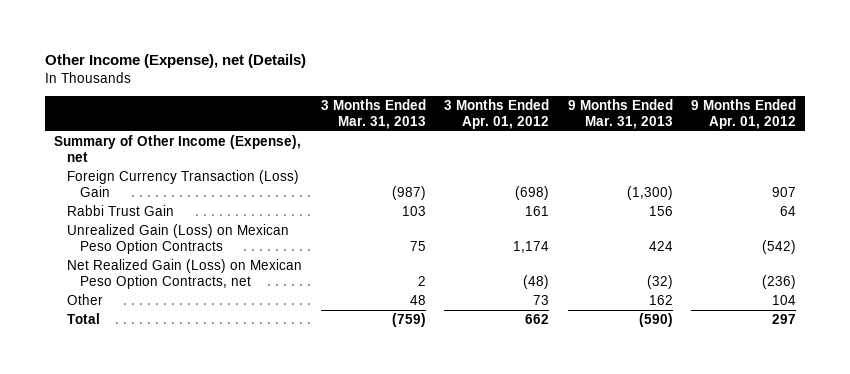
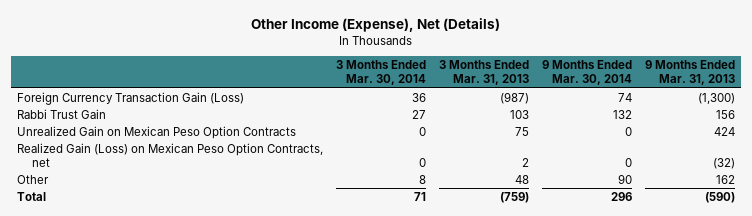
- Other Income (Expense), net (Details)
+ Other Income (Expense), Net (Details)
- | 3 Months Ended Mar. 31, 2013 | 3 Months Ended Apr. 01, 2012 | 9 Months Ended Mar. 31, 2013 | 9 Months Ended Apr. 01, 2012
+ | 3 Months Ended Mar. 30, 2014 | 3 Months Ended Mar. 31, 2013 | 9 Months Ended Mar. 30, 2014 | 9 Months Ended Mar. 31, 2013
- Summary of Other Income (Expense), net
- Foreign Currency Transaction (Loss) Gain | (987) | (698) | (1,300) | 907
+ Foreign Currency Transaction Gain (Loss) | 36 | (987) | 74 | (1,300)
- Unrealized Gain (Loss) on Mexican Peso Option Contracts | 75 | 1,174 | 424 | (542)
- Net Realized Gain (Loss) on Mexican Peso Option Contracts, net | 2 | (48) | (32) | (236)
+ Unrealized Gain on Mexican Peso Option Contracts | 0 | 75 | 0 | 424
+ Realized Gain (Loss) on Mexican Peso Option Contracts, net | 0 | 2 | 0 | (32)

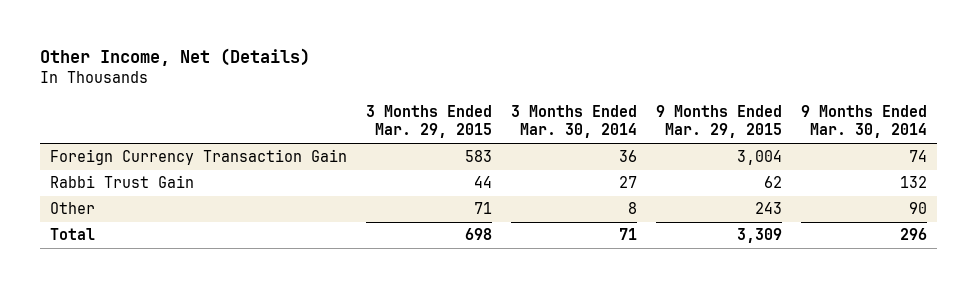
- Other Income (Expense), Net (Details)
+ Other Income, Net (Details)
- | 3 Months Ended Mar. 30, 2014 | 3 Months Ended Mar. 31, 2013 | 9 Months Ended Mar. 30, 2014 | 9 Months Ended Mar. 31, 2013
+ | 3 Months Ended Mar. 29, 2015 | 3 Months Ended Mar. 30, 2014 | 9 Months Ended Mar. 29, 2015 | 9 Months Ended Mar. 30, 2014
- Foreign Currency Transaction Gain (Loss) | 36 | (987) | 74 | (1,300)
+ Foreign Currency Transaction Gain | 583 | 36 | 3,004 | 74
- Unrealized Gain on Mexican Peso Option Contracts | 0 | 75 | 0 | 424
- Realized Gain (Loss) on Mexican Peso Option Contracts, net | 0 | 2 | 0 | (32)

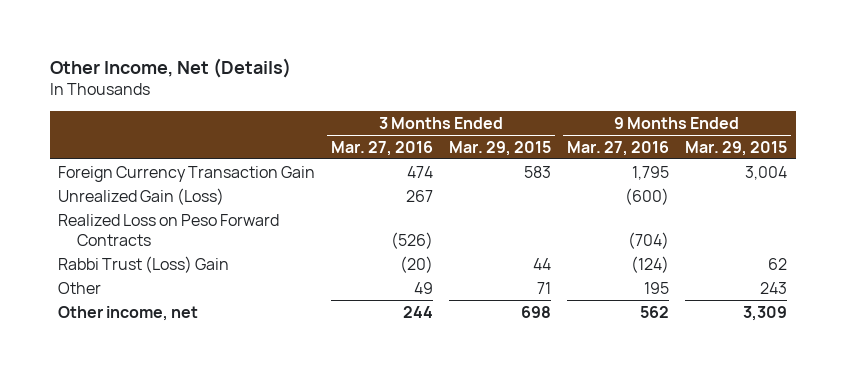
- | 3 Months Ended Mar. 29, 2015 | 3 Months Ended Mar. 30, 2014 | 9 Months Ended Mar. 29, 2015 | 9 Months Ended Mar. 30, 2014
+ | 3 Months Ended Mar. 27, 2016 | 3 Months Ended Mar. 29, 2015 | 9 Months Ended Mar. 27, 2016 | 9 Months Ended Mar. 29, 2015
- Rabbi Trust Gain | 44 | 27 | 62 | 132
+ Unrealized Gain (Loss) | 267 | | (600) |
+ Realized Loss on Peso Forward Contracts | (526) | | (704) |
+ Rabbi Trust (Loss) Gain | (20) | 44 | (124) | 62
- Total | 698 | 71 | 3,309 | 296
+ Other income, net | 244 | 698 | 562 | 3,309

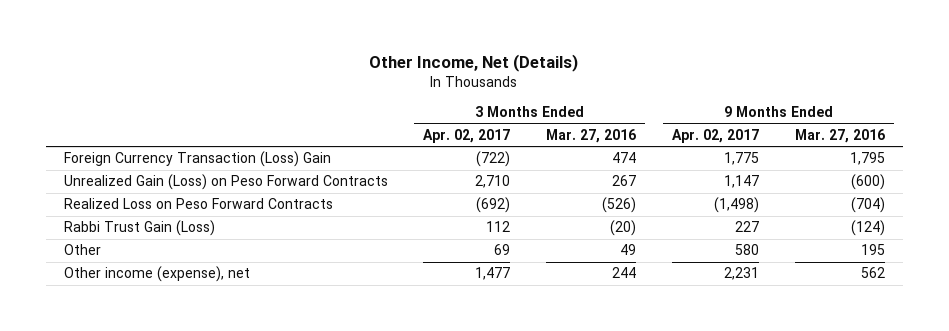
- | 3 Months Ended Mar. 27, 2016 | 3 Months Ended Mar. 29, 2015 | 9 Months Ended Mar. 27, 2016 | 9 Months Ended Mar. 29, 2015
+ | 3 Months Ended Apr. 02, 2017 | 3 Months Ended Mar. 27, 2016 | 9 Months Ended Apr. 02, 2017 | 9 Months Ended Mar. 27, 2016
- Foreign Currency Transaction Gain | 474 | 583 | 1,795 | 3,004
- Unrealized Gain (Loss) | 267 | | (600) |
+ Foreign Currency Transaction (Loss) Gain | (722) | 474 | 1,775 | 1,795
+ Unrealized Gain (Loss) on Peso Forward Contracts | 2,710 | 267 | 1,147 | (600)
- Rabbi Trust (Loss) Gain | (20) | 44 | (124) | 62
+ Rabbi Trust Gain (Loss) | 112 | (20) | 227 | (124)
- Other income, net | 244 | 698 | 562 | 3,309
+ Other income (expense), net | 1,477 | 244 | 2,231 | 562

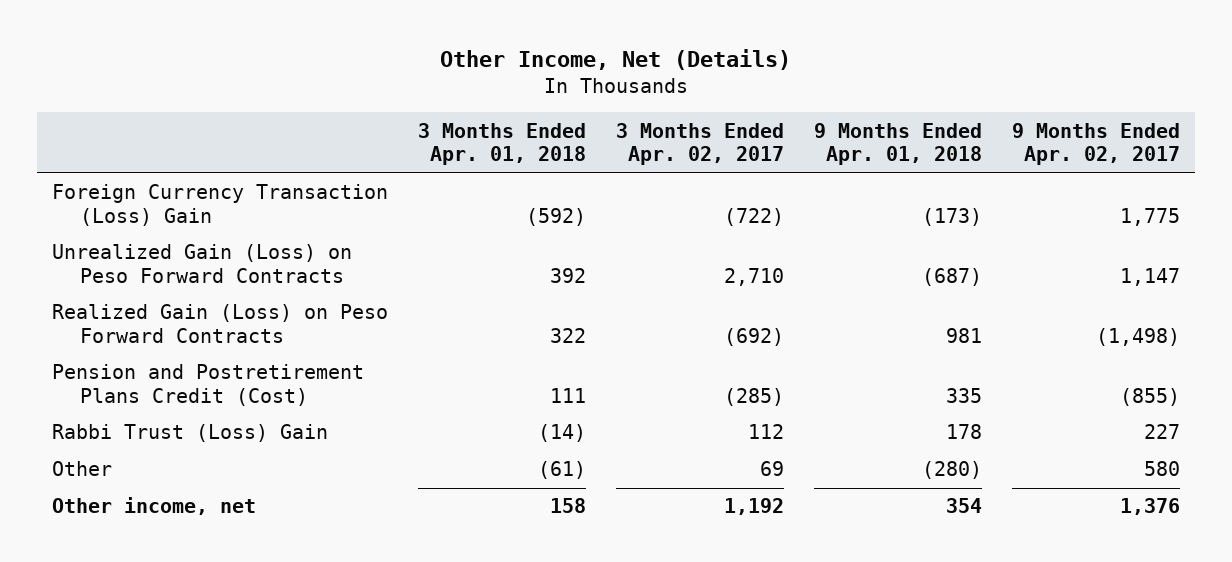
- | 3 Months Ended Apr. 02, 2017 | 3 Months Ended Mar. 27, 2016 | 9 Months Ended Apr. 02, 2017 | 9 Months Ended Mar. 27, 2016
+ | 3 Months Ended Apr. 01, 2018 | 3 Months Ended Apr. 02, 2017 | 9 Months Ended Apr. 01, 2018 | 9 Months Ended Apr. 02, 2017
- Realized Loss on Peso Forward Contracts | (692) | (526) | (1,498) | (704)
- Rabbi Trust Gain (Loss) | 112 | (20) | 227 | (124)
+ Realized Gain (Loss) on Peso Forward Contracts | 322 | (692) | 981 | (1,498)
+ Pension and Postretirement Plans Credit (Cost) | 111 | (285) | 335 | (855)
+ Rabbi Trust (Loss) Gain | (14) | 112 | 178 | 227
- Other income (expense), net | 1,477 | 244 | 2,231 | 562
+ Other income, net | 158 | 1,192 | 354 | 1,376

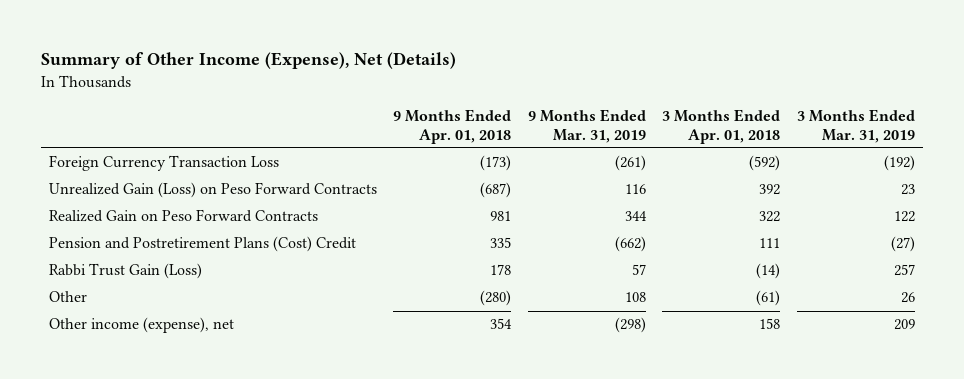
- Other Income, Net (Details)
+ Summary of Other Income (Expense), Net (Details)
- | 3 Months Ended Apr. 01, 2018 | 3 Months Ended Apr. 02, 2017 | 9 Months Ended Apr. 01, 2018 | 9 Months Ended Apr. 02, 2017
+ | 9 Months Ended Apr. 01, 2018 | 9 Months Ended Mar. 31, 2019 | 3 Months Ended Apr. 01, 2018 | 3 Months Ended Mar. 31, 2019
- Foreign Currency Transaction (Loss) Gain | (592) | (722) | (173) | 1,775
+ Foreign Currency Transaction Loss | (173) | (261) | (592) | (192)
- Realized Gain (Loss) on Peso Forward Contracts | 322 | (692) | 981 | (1,498)
- Pension and Postretirement Plans Credit (Cost) | 111 | (285) | 335 | (855)
- Rabbi Trust (Loss) Gain | (14) | 112 | 178 | 227
+ Realized Gain on Peso Forward Contracts | 981 | 344 | 322 | 122
+ Pension and Postretirement Plans (Cost) Credit | 335 | (662) | 111 | (27)
+ Rabbi Trust Gain (Loss) | 178 | 57 | (14) | 257
- Other income, net | 158 | 1,192 | 354 | 1,376
+ Other income (expense), net | 354 | (298) | 158 | 209

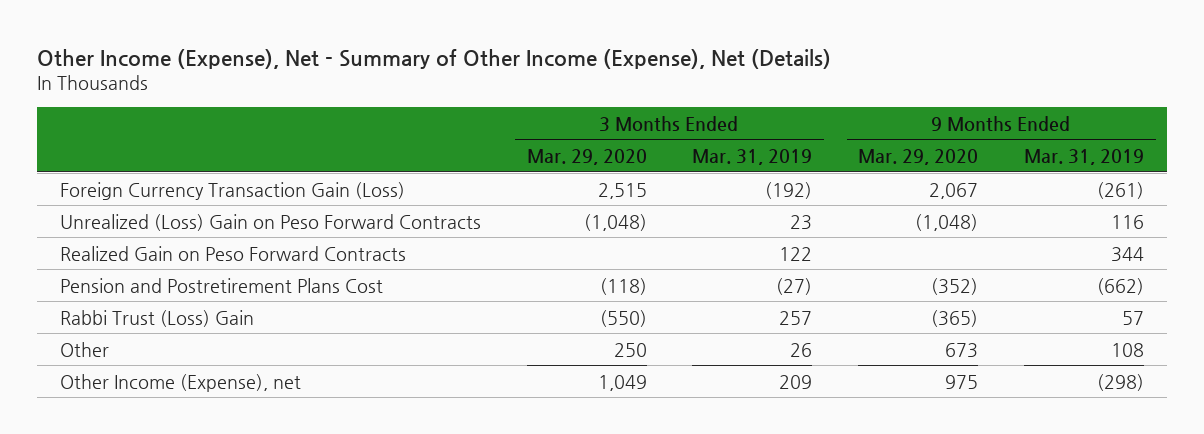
- Summary of Other Income (Expense), Net (Details)
+ Other Income (Expense), Net - Summary of Other Income (Expense), Net (Details)
- | 9 Months Ended Apr. 01, 2018 | 9 Months Ended Mar. 31, 2019 | 3 Months Ended Apr. 01, 2018 | 3 Months Ended Mar. 31, 2019
+ | 3 Months Ended Mar. 29, 2020 | 3 Months Ended Mar. 31, 2019 | 9 Months Ended Mar. 29, 2020 | 9 Months Ended Mar. 31, 2019
- Foreign Currency Transaction Loss | (173) | (261) | (592) | (192)
- Unrealized Gain (Loss) on Peso Forward Contracts | (687) | 116 | 392 | 23
+ Foreign Currency Transaction Gain (Loss) | 2,515 | (192) | 2,067 | (261)
+ Unrealized (Loss) Gain on Peso Forward Contracts | (1,048) | 23 | (1,048) | 116
- Pension and Postretirement Plans (Cost) Credit | 335 | (662) | 111 | (27)
- Rabbi Trust Gain (Loss) | 178 | 57 | (14) | 257
+ Pension and Postretirement Plans Cost | (118) | (27) | (352) | (662)
+ Rabbi Trust (Loss) Gain | (550) | 257 | (365) | 57
- Other income (expense), net | 354 | (298) | 158 | 209
+ Other Income (Expense), net | 1,049 | 209 | 975 | (298)

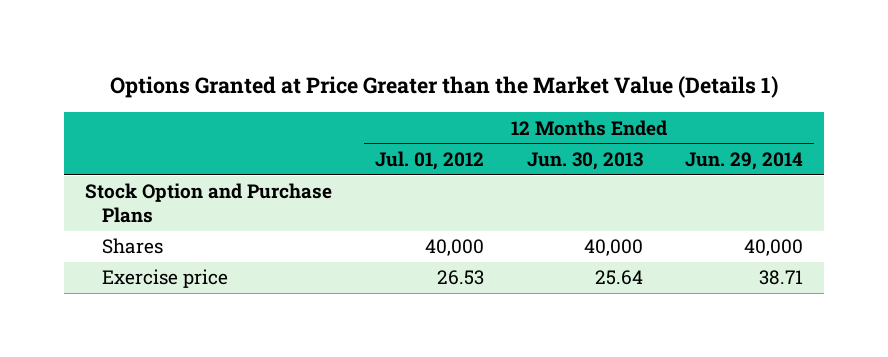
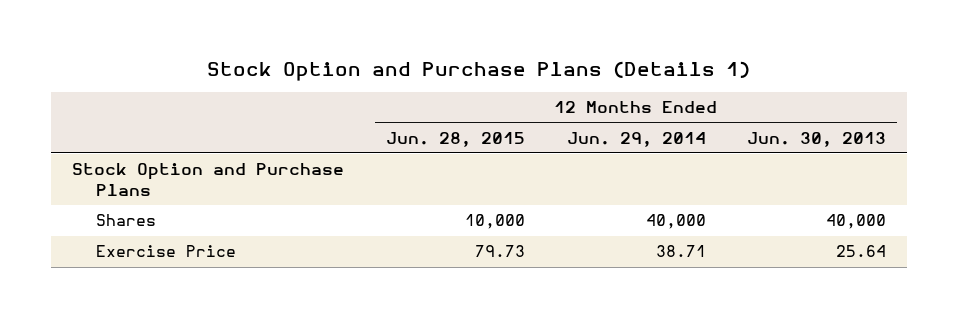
- Options Granted at Price Greater than the Market Value (Details 1)
+ Stock Option and Purchase Plans (Details 1)
- | 12 Months Ended Jul. 01, 2012 | 12 Months Ended Jun. 30, 2013 | 12 Months Ended Jun. 29, 2014
+ | 12 Months Ended Jun. 28, 2015 | 12 Months Ended Jun. 29, 2014 | 12 Months Ended Jun. 30, 2013
- Exercise price | 26.53 | 25.64 | 38.71
+ Exercise Price | 79.73 | 38.71 | 25.64

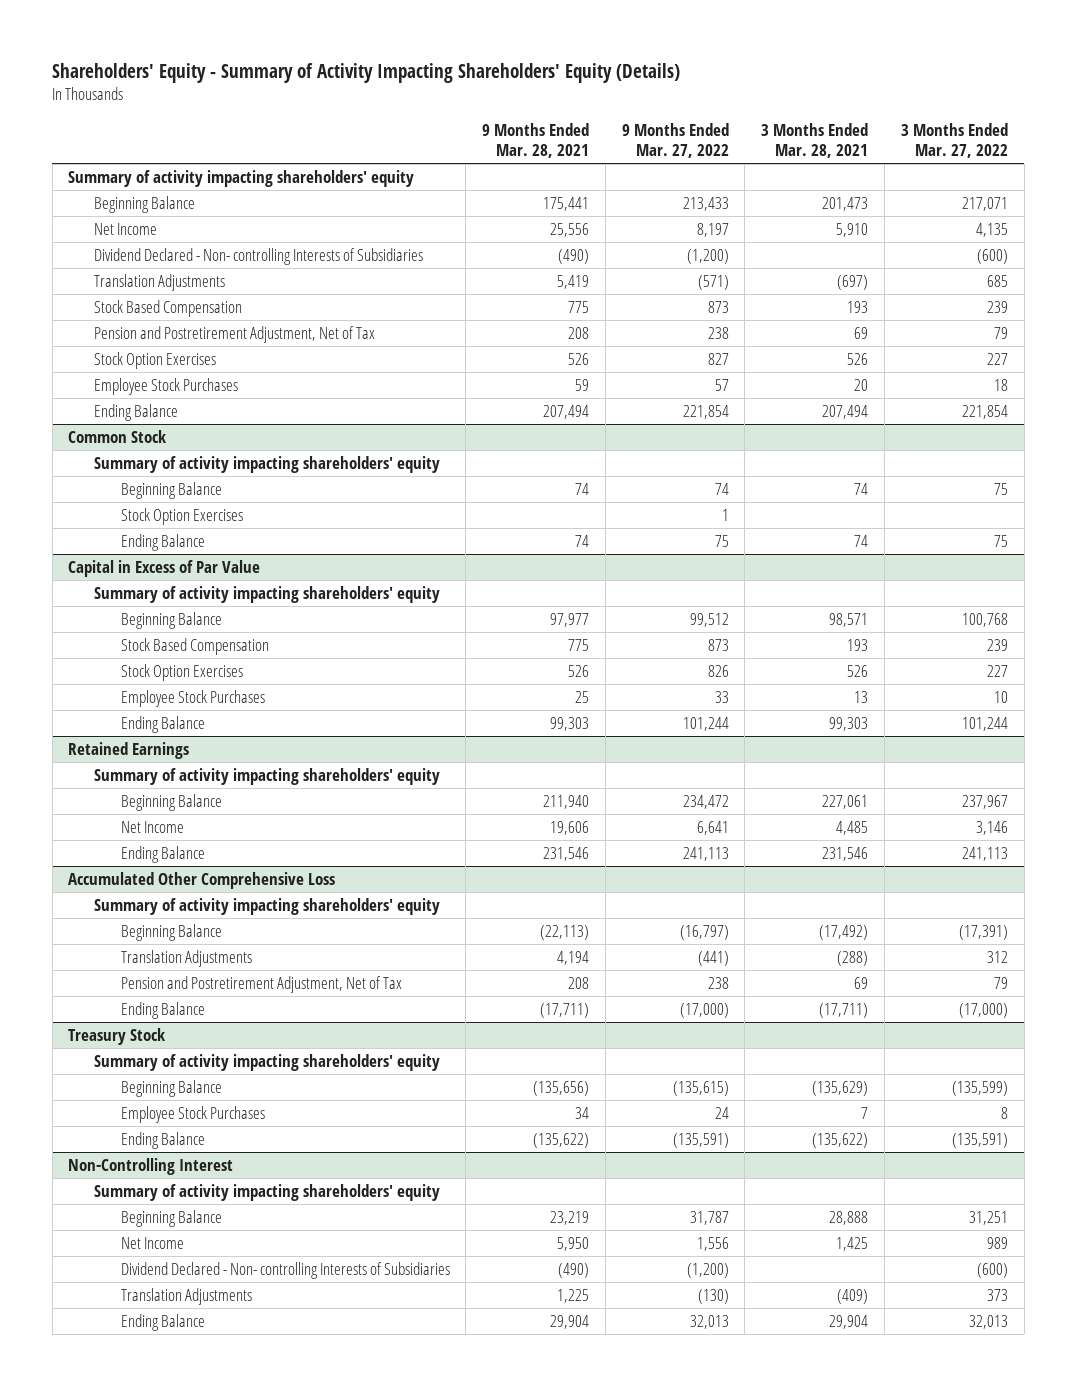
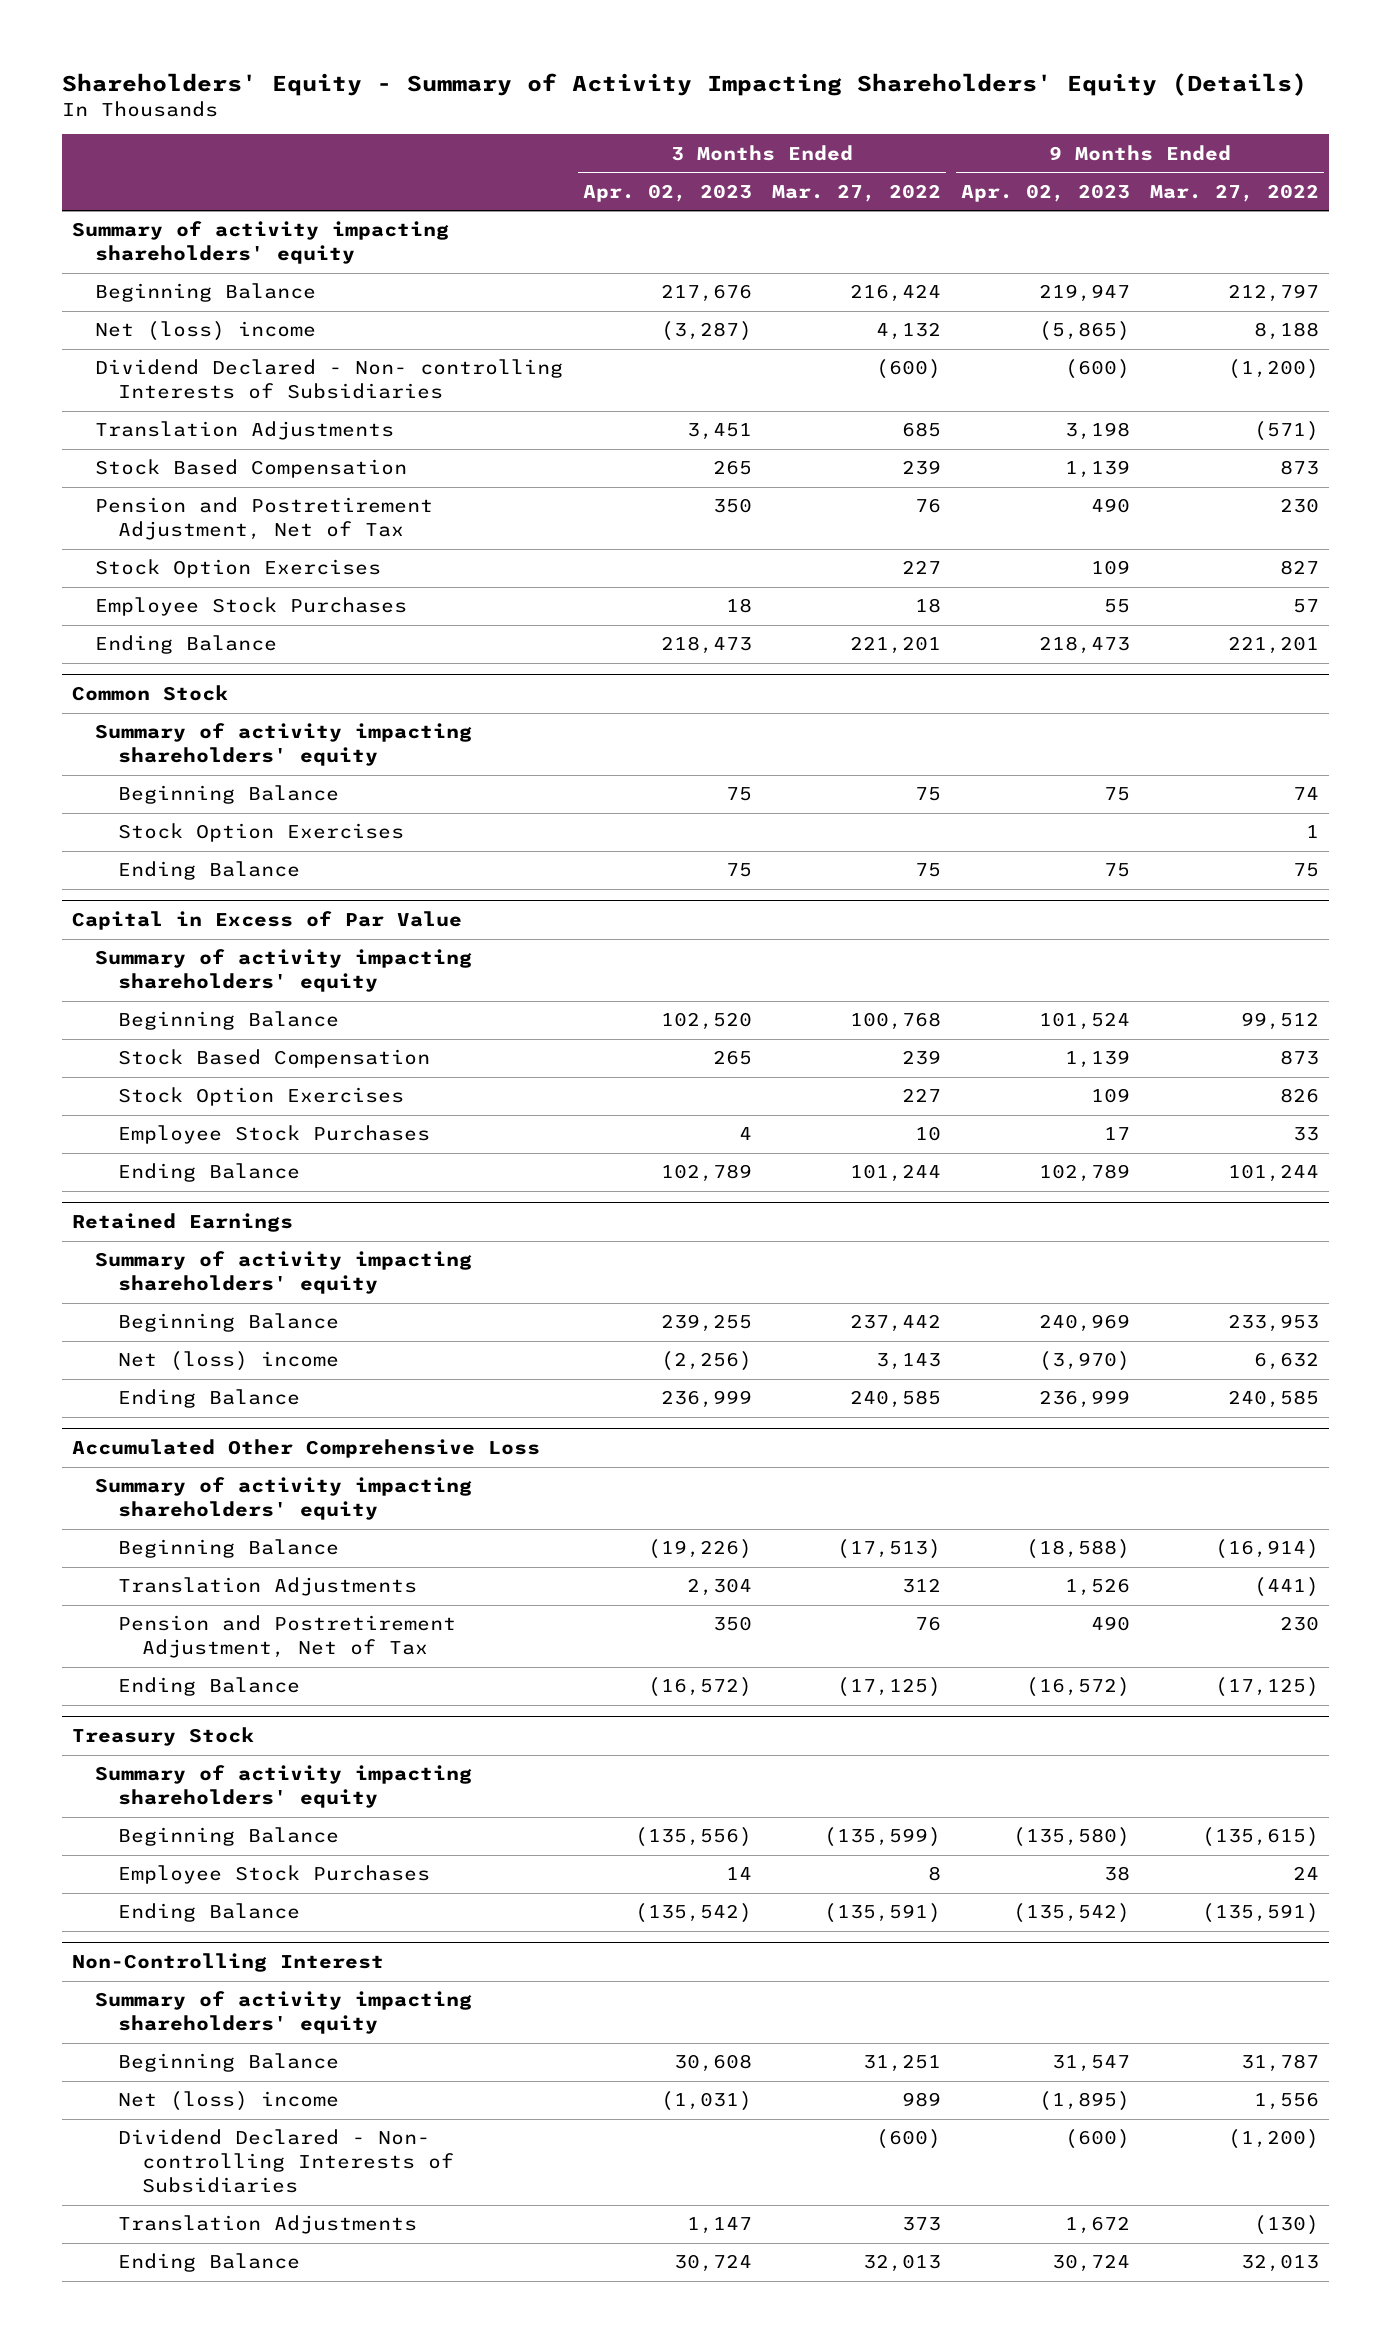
- | 9 Months Ended Mar. 28, 2021 | 9 Months Ended Mar. 27, 2022 | 3 Months Ended Mar. 28, 2021 | 3 Months Ended Mar. 27, 2022
+ | 3 Months Ended Apr. 02, 2023 | 3 Months Ended Mar. 27, 2022 | 9 Months Ended Apr. 02, 2023 | 9 Months Ended Mar. 27, 2022
- Beginning Balance | 175,441 | 213,433 | 201,473 | 217,071
- Net Income | 25,556 | 8,197 | 5,910 | 4,135
+ Beginning Balance | 217,676 | 216,424 | 219,947 | 212,797
+ Net (loss) income | (3,287) | 4,132 | (5,865) | 8,188
- Pension and Postretirement Adjustment, Net of Tax | 208 | 238 | 69 | 79
+ Pension and Postretirement Adjustment, Net of Tax | 350 | 76 | 490 | 230
- Ending Balance | 207,494 | 221,854 | 207,494 | 221,854
+ Ending Balance | 218,473 | 221,201 | 218,473 | 221,201
@ Retained Earnings
- Beginning Balance | 211,940 | 234,472 | 227,061 | 237,967
- Net Income | 19,606 | 6,641 | 4,485 | 3,146
- Ending Balance | 231,546 | 241,113 | 231,546 | 241,113
+ Beginning Balance | 239,255 | 237,442 | 240,969 | 233,953
+ Net (loss) income | (2,256) | 3,143 | (3,970) | 6,632
+ Ending Balance | 236,999 | 240,585 | 236,999 | 240,585
@ Accumulated Other Comprehensive Loss
- Beginning Balance | (22,113) | (16,797) | (17,492) | (17,391)
+ Beginning Balance | (19,226) | (17,513) | (18,588) | (16,914)
- Pension and Postretirement Adjustment, Net of Tax | 208 | 238 | 69 | 79
- Ending Balance | (17,711) | (17,000) | (17,711) | (17,000)
+ Pension and Postretirement Adjustment, Net of Tax | 350 | 76 | 490 | 230
+ Ending Balance | (16,572) | (17,125) | (16,572) | (17,125)
@ Non-Controlling Interest
- Net Income | 5,950 | 1,556 | 1,425 | 989
+ Net (loss) income | (1,031) | 989 | (1,895) | 1,556

